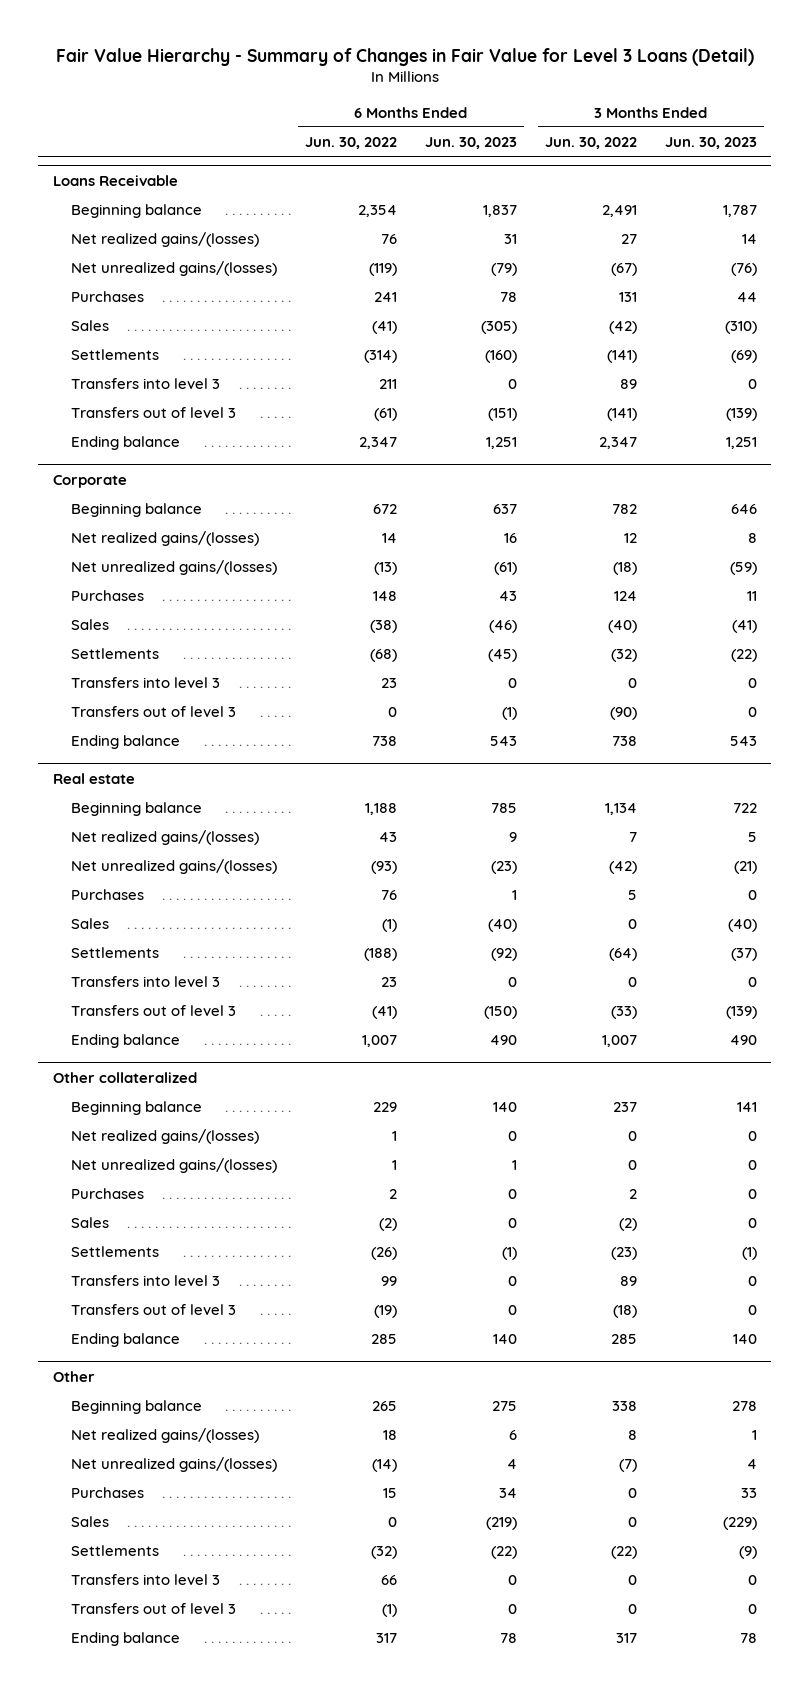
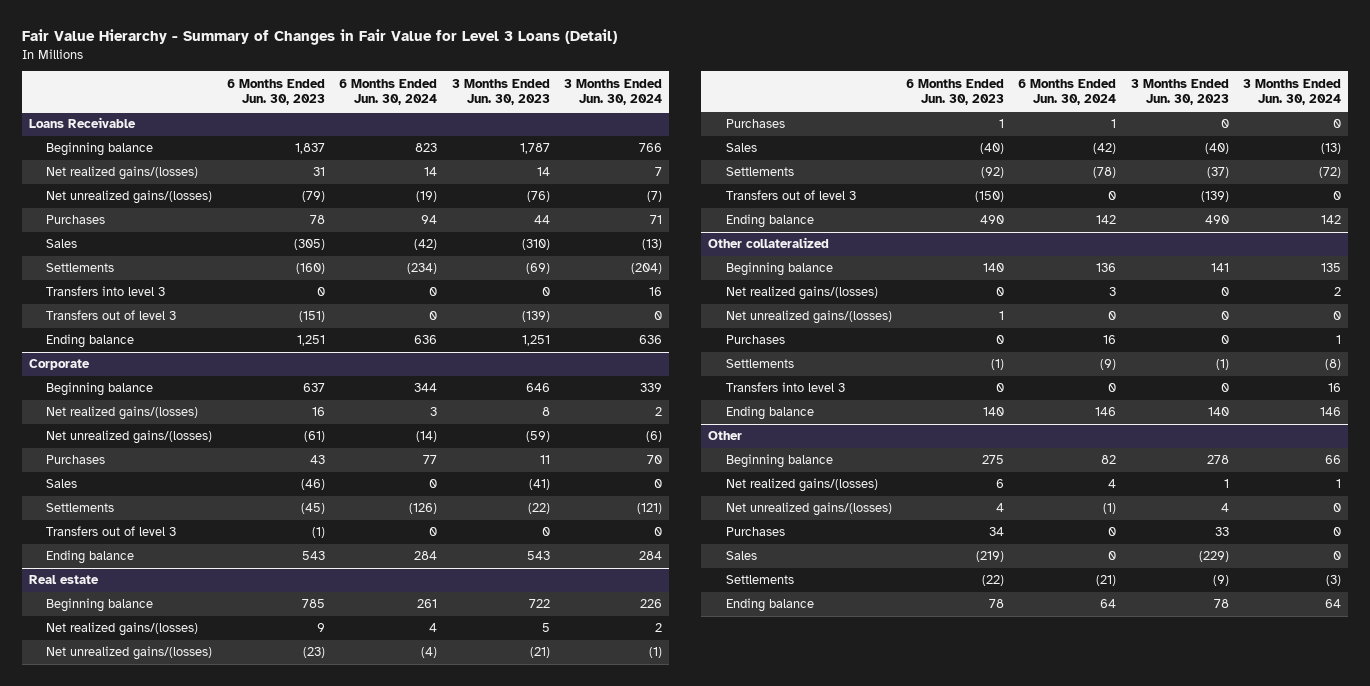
- | 6 Months Ended Jun. 30, 2022 | 6 Months Ended Jun. 30, 2023 | 3 Months Ended Jun. 30, 2022 | 3 Months Ended Jun. 30, 2023
+ | 6 Months Ended Jun. 30, 2023 | 6 Months Ended Jun. 30, 2024 | 3 Months Ended Jun. 30, 2023 | 3 Months Ended Jun. 30, 2024
@ Corporate
- Transfers into level 3 | 23 | 0 | 0 | 0
@ Real estate
- Transfers into level 3 | 23 | 0 | 0 | 0
@ Other collateralized
- Sales | (2) | 0 | (2) | 0
- Transfers out of level 3 | (19) | 0 | (18) | 0
@ Other
- Transfers into level 3 | 66 | 0 | 0 | 0
- Transfers out of level 3 | (1) | 0 | 0 | 0

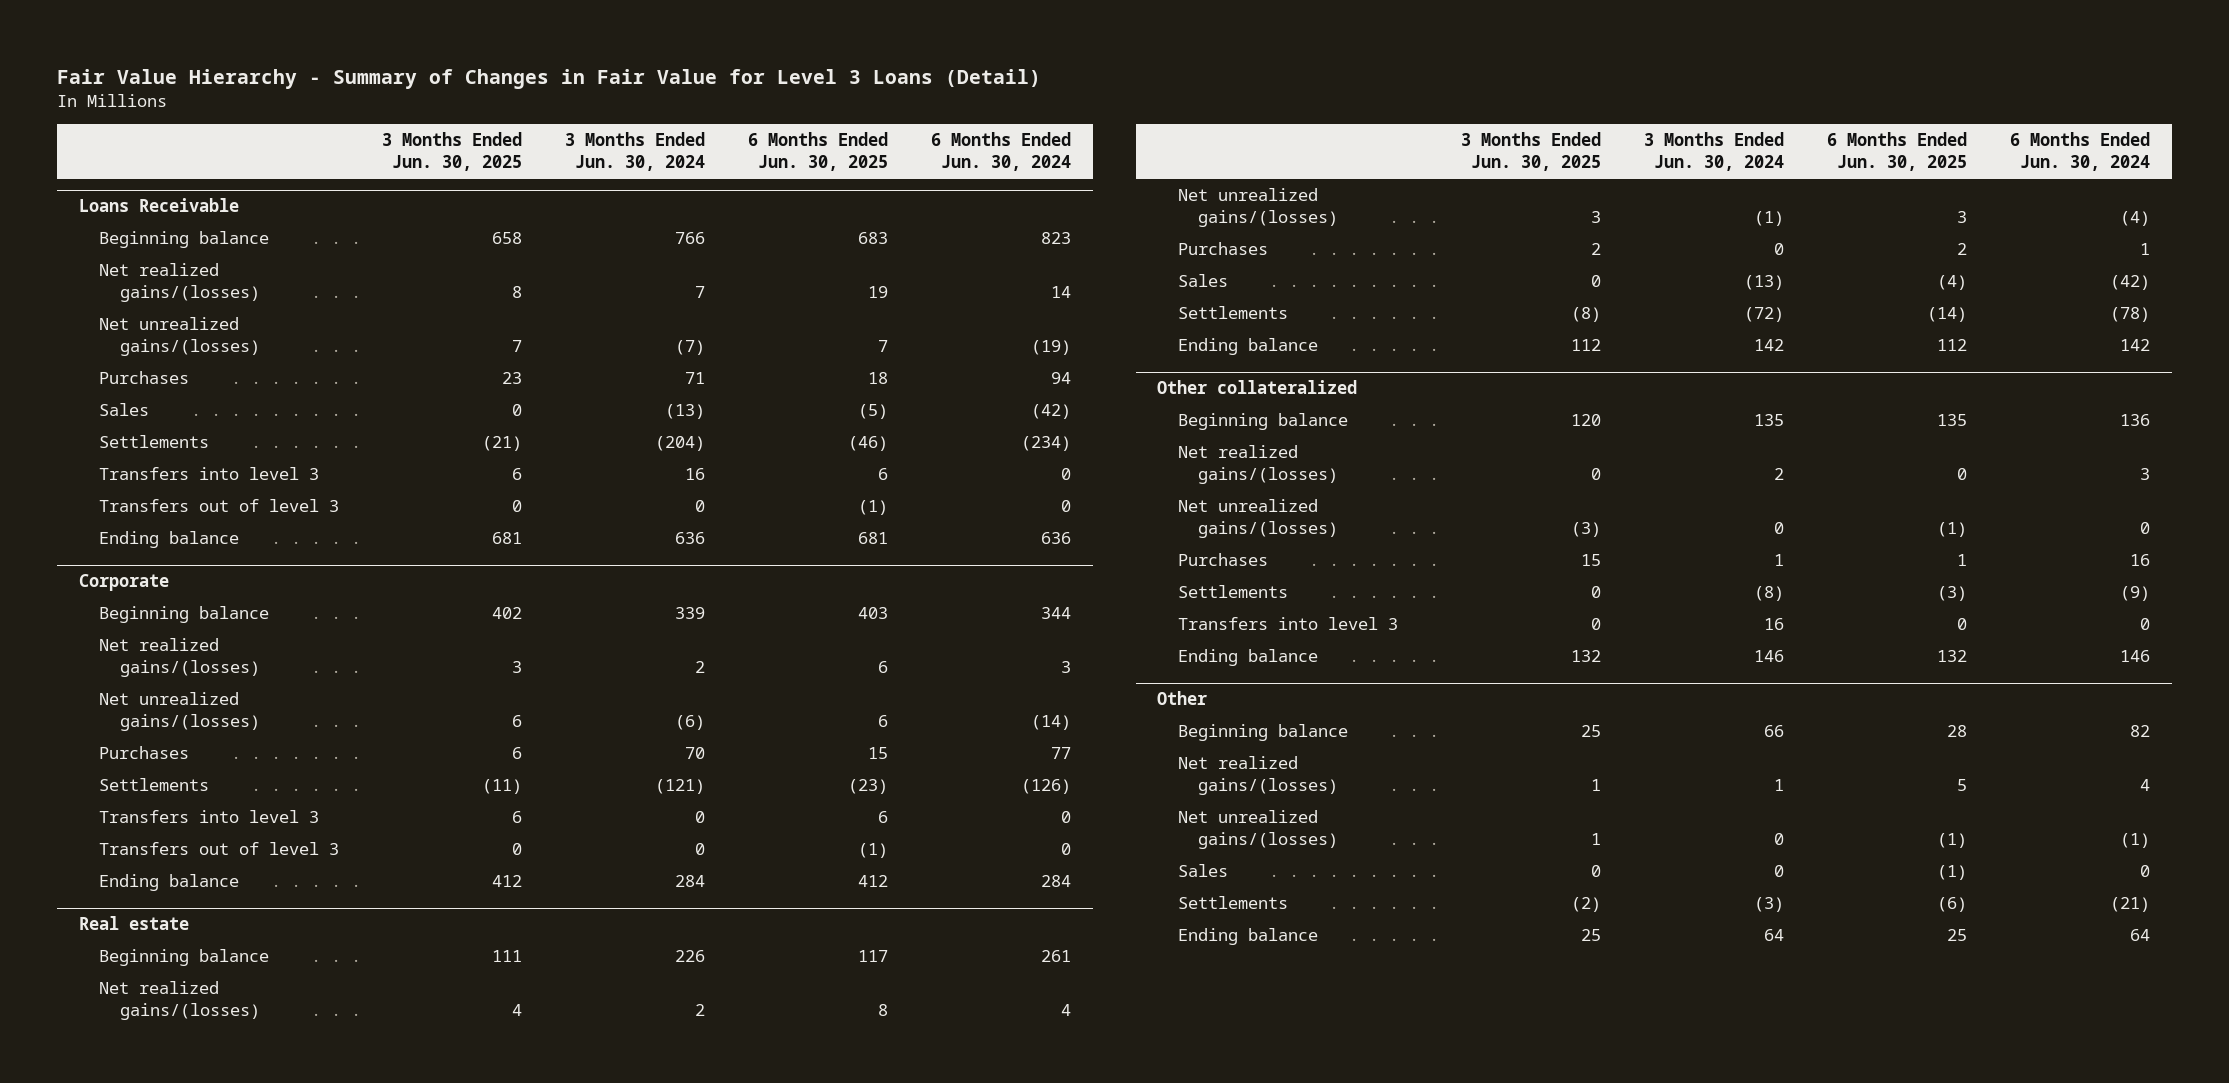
- | 6 Months Ended Jun. 30, 2023 | 6 Months Ended Jun. 30, 2024 | 3 Months Ended Jun. 30, 2023 | 3 Months Ended Jun. 30, 2024
+ | 3 Months Ended Jun. 30, 2025 | 3 Months Ended Jun. 30, 2024 | 6 Months Ended Jun. 30, 2025 | 6 Months Ended Jun. 30, 2024
@ Corporate
- Sales | (46) | 0 | (41) | 0
+ Transfers into level 3 | 6 | 0 | 6 | 0
@ Real estate
- Transfers out of level 3 | (150) | 0 | (139) | 0
@ Other
- Purchases | 34 | 0 | 33 | 0

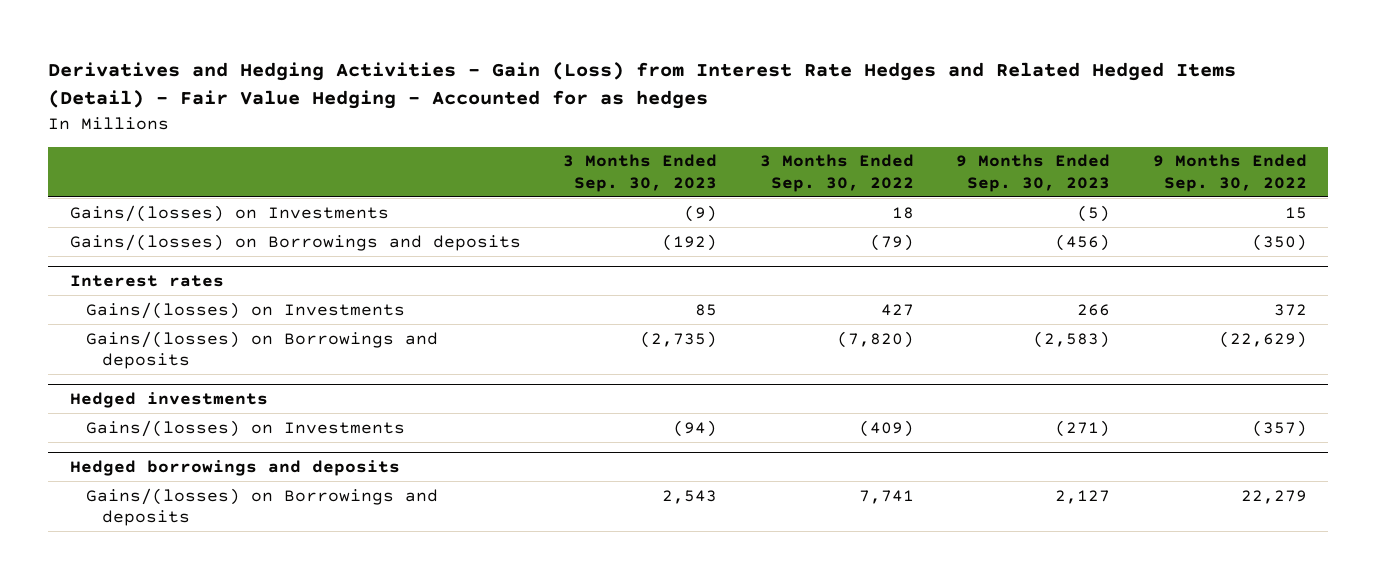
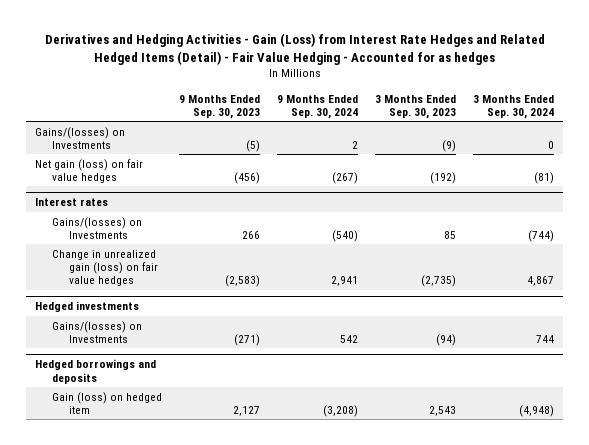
- | 3 Months Ended Sep. 30, 2023 | 3 Months Ended Sep. 30, 2022 | 9 Months Ended Sep. 30, 2023 | 9 Months Ended Sep. 30, 2022
+ | 9 Months Ended Sep. 30, 2023 | 9 Months Ended Sep. 30, 2024 | 3 Months Ended Sep. 30, 2023 | 3 Months Ended Sep. 30, 2024
- Gains/(losses) on Borrowings and deposits | (192) | (79) | (456) | (350)
+ Net gain (loss) on fair value hedges | (456) | (267) | (192) | (81)
@ Interest rates
- Gains/(losses) on Borrowings and deposits | (2,735) | (7,820) | (2,583) | (22,629)
+ Change in unrealized gain (loss) on fair value hedges | (2,583) | 2,941 | (2,735) | 4,867
@ Hedged borrowings and deposits
- Gains/(losses) on Borrowings and deposits | 2,543 | 7,741 | 2,127 | 22,279
+ Gain (loss) on hedged item | 2,127 | (3,208) | 2,543 | (4,948)

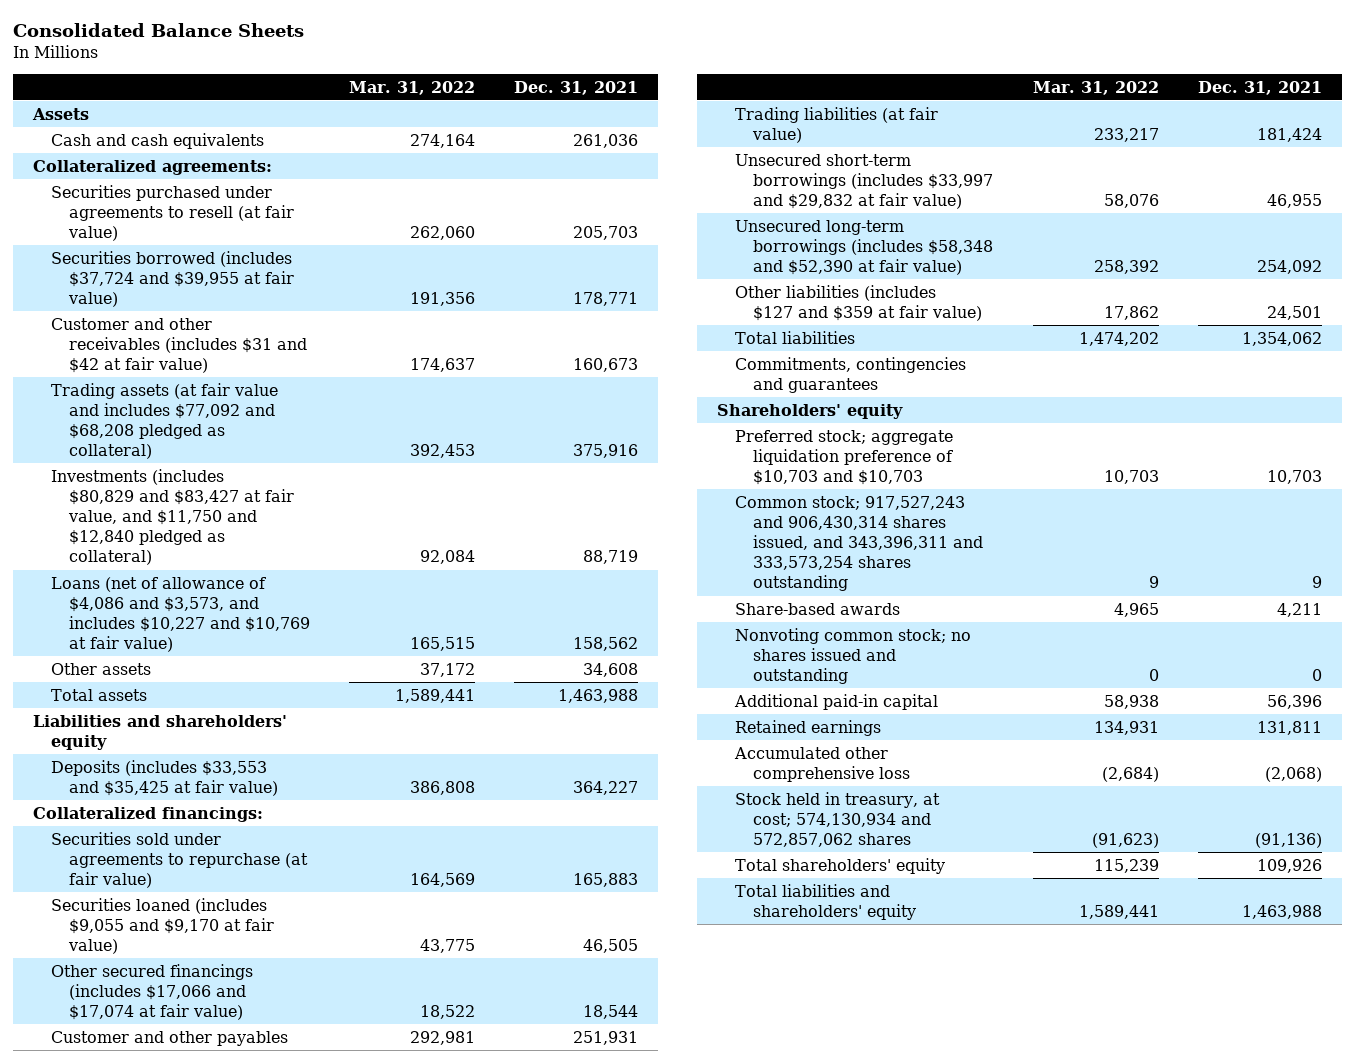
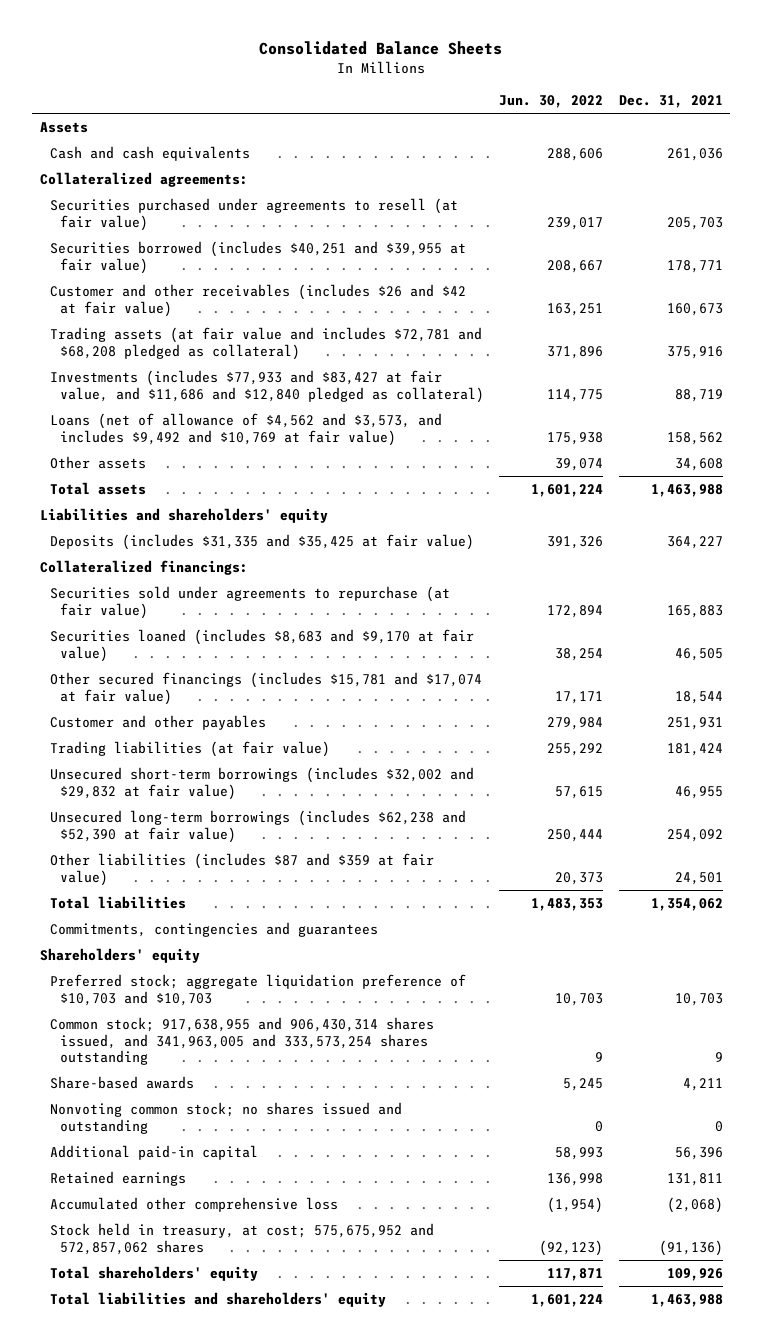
- | Mar. 31, 2022 | Dec. 31, 2021
+ | Jun. 30, 2022 | Dec. 31, 2021
- Securities borrowed (includes $37,724 and $39,955 at fair value) | 191,356 | 178,771
- Customer and other receivables (includes $31 and $42 at fair value) | 174,637 | 160,673
- Trading assets (at fair value and includes $77,092 and $68,208 pledged as collateral) | 392,453 | 375,916
- Investments (includes $80,829 and $83,427 at fair value, and $11,750 and $12,840 pledged as collateral) | 92,084 | 88,719
- Loans (net of allowance of $4,086 and $3,573, and includes $10,227 and $10,769 at fair value) | 165,515 | 158,562
+ Securities borrowed (includes $40,251 and $39,955 at fair value) | 208,667 | 178,771
+ Customer and other receivables (includes $26 and $42 at fair value) | 163,251 | 160,673
+ Trading assets (at fair value and includes $72,781 and $68,208 pledged as collateral) | 371,896 | 375,916
+ Investments (includes $77,933 and $83,427 at fair value, and $11,686 and $12,840 pledged as collateral) | 114,775 | 88,719
+ Loans (net of allowance of $4,562 and $3,573, and includes $9,492 and $10,769 at fair value) | 175,938 | 158,562
- Deposits (includes $33,553 and $35,425 at fair value) | 386,808 | 364,227
+ Deposits (includes $31,335 and $35,425 at fair value) | 391,326 | 364,227
- Securities loaned (includes $9,055 and $9,170 at fair value) | 43,775 | 46,505
- Other secured financings (includes $17,066 and $17,074 at fair value) | 18,522 | 18,544
+ Securities loaned (includes $8,683 and $9,170 at fair value) | 38,254 | 46,505
+ Other secured financings (includes $15,781 and $17,074 at fair value) | 17,171 | 18,544
- Unsecured short-term borrowings (includes $33,997 and $29,832 at fair value) | 58,076 | 46,955
- Unsecured long-term borrowings (includes $58,348 and $52,390 at fair value) | 258,392 | 254,092
- Other liabilities (includes $127 and $359 at fair value) | 17,862 | 24,501
+ Unsecured short-term borrowings (includes $32,002 and $29,832 at fair value) | 57,615 | 46,955
+ Unsecured long-term borrowings (includes $62,238 and $52,390 at fair value) | 250,444 | 254,092
+ Other liabilities (includes $87 and $359 at fair value) | 20,373 | 24,501
- Common stock; 917,527,243 and 906,430,314 shares issued, and 343,396,311 and 333,573,254 shares outstanding | 9 | 9
+ Common stock; 917,638,955 and 906,430,314 shares issued, and 341,963,005 and 333,573,254 shares outstanding | 9 | 9
- Stock held in treasury, at cost; 574,130,934 and 572,857,062 shares | (91,623) | (91,136)
+ Stock held in treasury, at cost; 575,675,952 and 572,857,062 shares | (92,123) | (91,136)

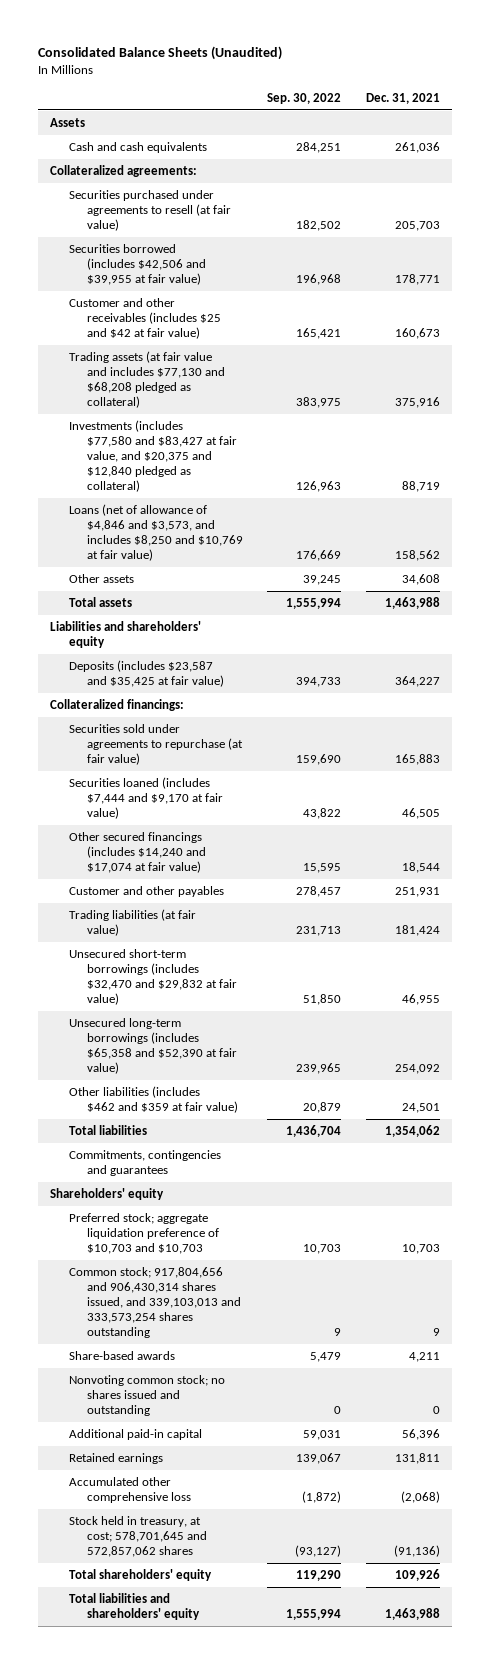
- Consolidated Balance Sheets
+ Consolidated Balance Sheets (Unaudited)
- | Jun. 30, 2022 | Dec. 31, 2021
+ | Sep. 30, 2022 | Dec. 31, 2021
- Securities borrowed (includes $40,251 and $39,955 at fair value) | 208,667 | 178,771
- Customer and other receivables (includes $26 and $42 at fair value) | 163,251 | 160,673
- Trading assets (at fair value and includes $72,781 and $68,208 pledged as collateral) | 371,896 | 375,916
- Investments (includes $77,933 and $83,427 at fair value, and $11,686 and $12,840 pledged as collateral) | 114,775 | 88,719
- Loans (net of allowance of $4,562 and $3,573, and includes $9,492 and $10,769 at fair value) | 175,938 | 158,562
+ Securities borrowed (includes $42,506 and $39,955 at fair value) | 196,968 | 178,771
+ Customer and other receivables (includes $25 and $42 at fair value) | 165,421 | 160,673
+ Trading assets (at fair value and includes $77,130 and $68,208 pledged as collateral) | 383,975 | 375,916
+ Investments (includes $77,580 and $83,427 at fair value, and $20,375 and $12,840 pledged as collateral) | 126,963 | 88,719
+ Loans (net of allowance of $4,846 and $3,573, and includes $8,250 and $10,769 at fair value) | 176,669 | 158,562
- Deposits (includes $31,335 and $35,425 at fair value) | 391,326 | 364,227
+ Deposits (includes $23,587 and $35,425 at fair value) | 394,733 | 364,227
- Securities loaned (includes $8,683 and $9,170 at fair value) | 38,254 | 46,505
- Other secured financings (includes $15,781 and $17,074 at fair value) | 17,171 | 18,544
+ Securities loaned (includes $7,444 and $9,170 at fair value) | 43,822 | 46,505
+ Other secured financings (includes $14,240 and $17,074 at fair value) | 15,595 | 18,544
- Unsecured short-term borrowings (includes $32,002 and $29,832 at fair value) | 57,615 | 46,955
- Unsecured long-term borrowings (includes $62,238 and $52,390 at fair value) | 250,444 | 254,092
- Other liabilities (includes $87 and $359 at fair value) | 20,373 | 24,501
+ Unsecured short-term borrowings (includes $32,470 and $29,832 at fair value) | 51,850 | 46,955
+ Unsecured long-term borrowings (includes $65,358 and $52,390 at fair value) | 239,965 | 254,092
+ Other liabilities (includes $462 and $359 at fair value) | 20,879 | 24,501
- Common stock; 917,638,955 and 906,430,314 shares issued, and 341,963,005 and 333,573,254 shares outstanding | 9 | 9
+ Common stock; 917,804,656 and 906,430,314 shares issued, and 339,103,013 and 333,573,254 shares outstanding | 9 | 9
- Stock held in treasury, at cost; 575,675,952 and 572,857,062 shares | (92,123) | (91,136)
+ Stock held in treasury, at cost; 578,701,645 and 572,857,062 shares | (93,127) | (91,136)

